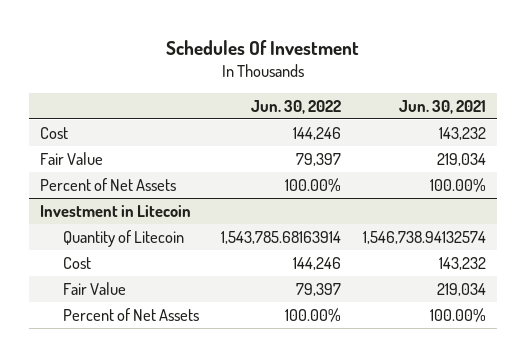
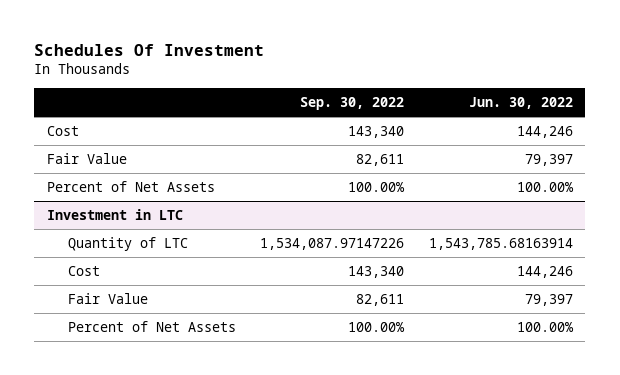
- | Jun. 30, 2022 | Jun. 30, 2021
+ | Sep. 30, 2022 | Jun. 30, 2022
- Investment in Litecoin
- Quantity of Litecoin | 1,543,785.68163914 | 1,546,738.94132574
+ Investment in LTC
+ Quantity of LTC | 1,534,087.97147226 | 1,543,785.68163914

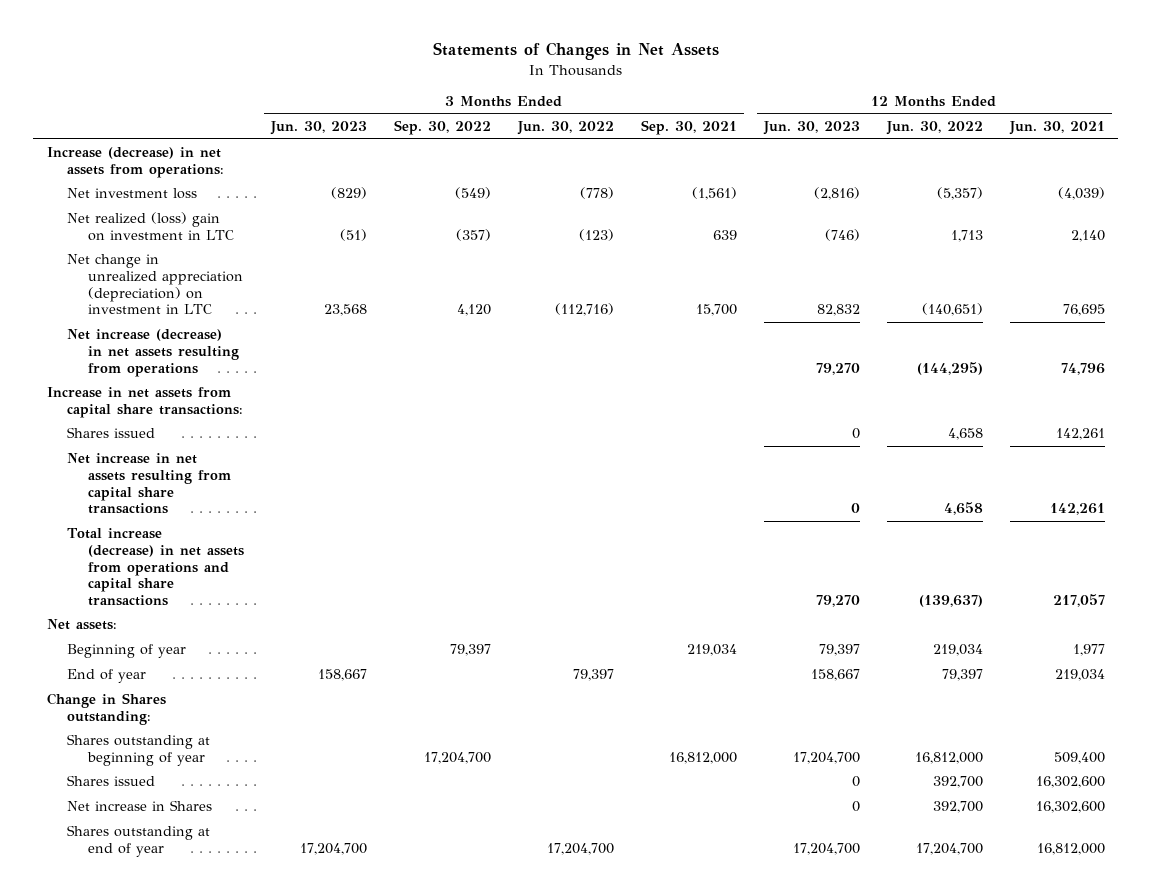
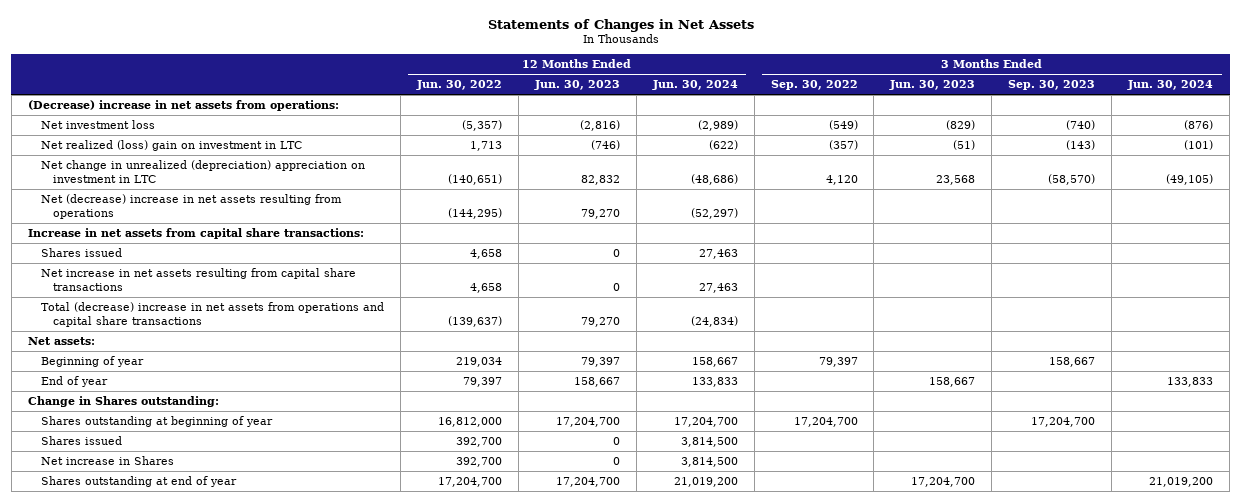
- | 3 Months Ended Jun. 30, 2023 | 3 Months Ended Sep. 30, 2022 | 3 Months Ended Jun. 30, 2022 | 3 Months Ended Sep. 30, 2021 | 12 Months Ended Jun. 30, 2023 | 12 Months Ended Jun. 30, 2022 | 12 Months Ended Jun. 30, 2021
+ | 12 Months Ended Jun. 30, 2022 | 12 Months Ended Jun. 30, 2023 | 12 Months Ended Jun. 30, 2024 | 3 Months Ended Sep. 30, 2022 | 3 Months Ended Jun. 30, 2023 | 3 Months Ended Sep. 30, 2023 | 3 Months Ended Jun. 30, 2024
- Increase (decrease) in net assets from operations:
+ (Decrease) increase in net assets from operations:
- Net change in unrealized appreciation (depreciation) on investment in LTC | 23,568 | 4,120 | (112,716) | 15,700 | 82,832 | (140,651) | 76,695
- Net increase (decrease) in net assets resulting from operations | | | | | 79,270 | (144,295) | 74,796
+ Net change in unrealized (depreciation) appreciation on investment in LTC | (140,651) | 82,832 | (48,686) | 4,120 | 23,568 | (58,570) | (49,105)
+ Net (decrease) increase in net assets resulting from operations | (144,295) | 79,270 | (52,297) | | | |
- Total increase (decrease) in net assets from operations and capital share transactions | | | | | 79,270 | (139,637) | 217,057
+ Total (decrease) increase in net assets from operations and capital share transactions | (139,637) | 79,270 | (24,834) | | | |

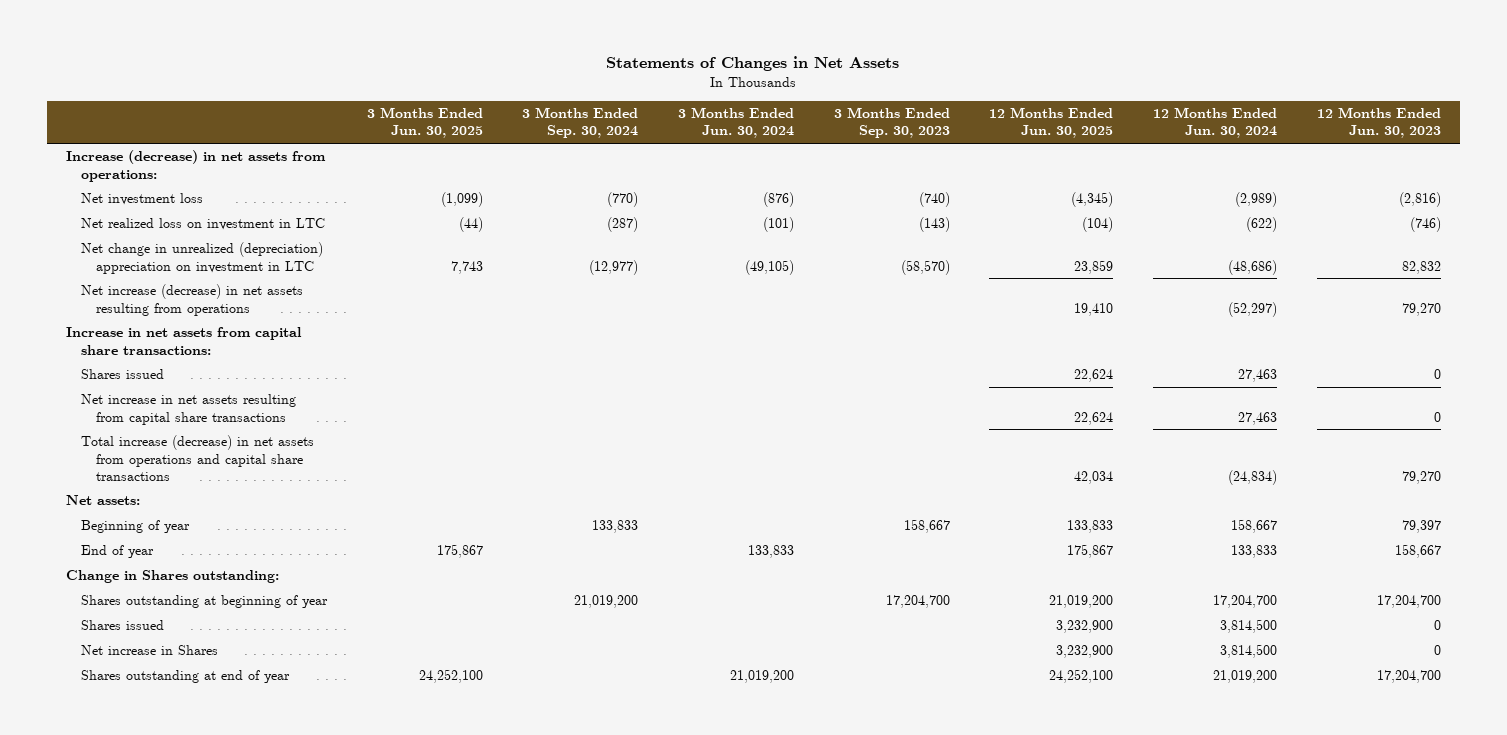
- | 12 Months Ended Jun. 30, 2022 | 12 Months Ended Jun. 30, 2023 | 12 Months Ended Jun. 30, 2024 | 3 Months Ended Sep. 30, 2022 | 3 Months Ended Jun. 30, 2023 | 3 Months Ended Sep. 30, 2023 | 3 Months Ended Jun. 30, 2024
+ | 3 Months Ended Jun. 30, 2025 | 3 Months Ended Sep. 30, 2024 | 3 Months Ended Jun. 30, 2024 | 3 Months Ended Sep. 30, 2023 | 12 Months Ended Jun. 30, 2025 | 12 Months Ended Jun. 30, 2024 | 12 Months Ended Jun. 30, 2023
- (Decrease) increase in net assets from operations:
+ Increase (decrease) in net assets from operations:
- Net realized (loss) gain on investment in LTC | 1,713 | (746) | (622) | (357) | (51) | (143) | (101)
+ Net realized loss on investment in LTC | (44) | (287) | (101) | (143) | (104) | (622) | (746)
- Net (decrease) increase in net assets resulting from operations | (144,295) | 79,270 | (52,297) | | | |
+ Net increase (decrease) in net assets resulting from operations | | | | | 19,410 | (52,297) | 79,270
- Total (decrease) increase in net assets from operations and capital share transactions | (139,637) | 79,270 | (24,834) | | | |
+ Total increase (decrease) in net assets from operations and capital share transactions | | | | | 42,034 | (24,834) | 79,270

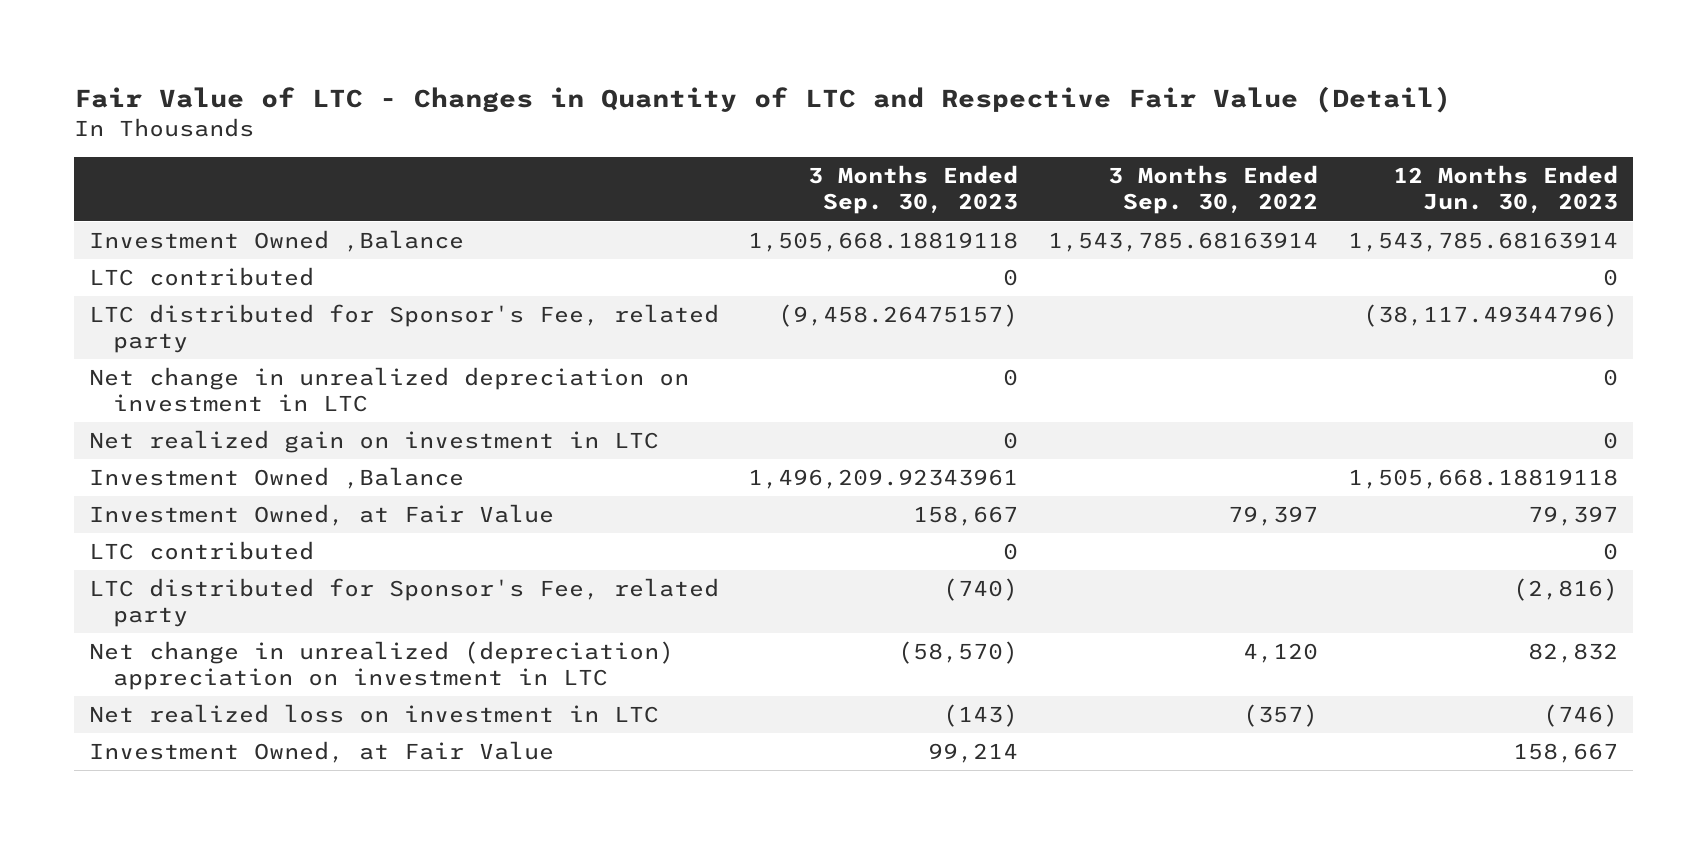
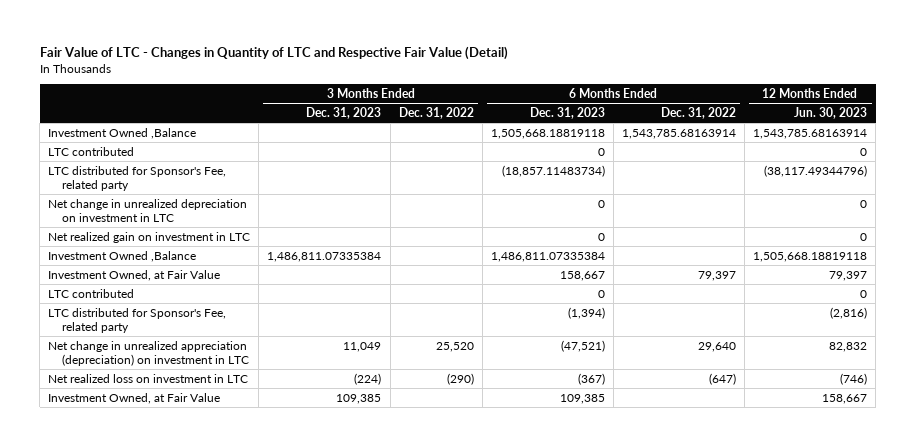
- | 3 Months Ended Sep. 30, 2023 | 3 Months Ended Sep. 30, 2022 | 12 Months Ended Jun. 30, 2023
+ | 3 Months Ended Dec. 31, 2023 | 3 Months Ended Dec. 31, 2022 | 6 Months Ended Dec. 31, 2023 | 6 Months Ended Dec. 31, 2022 | 12 Months Ended Jun. 30, 2023
- Net change in unrealized (depreciation) appreciation on investment in LTC | (58,570) | 4,120 | 82,832
+ Net change in unrealized appreciation (depreciation) on investment in LTC | 11,049 | 25,520 | (47,521) | 29,640 | 82,832

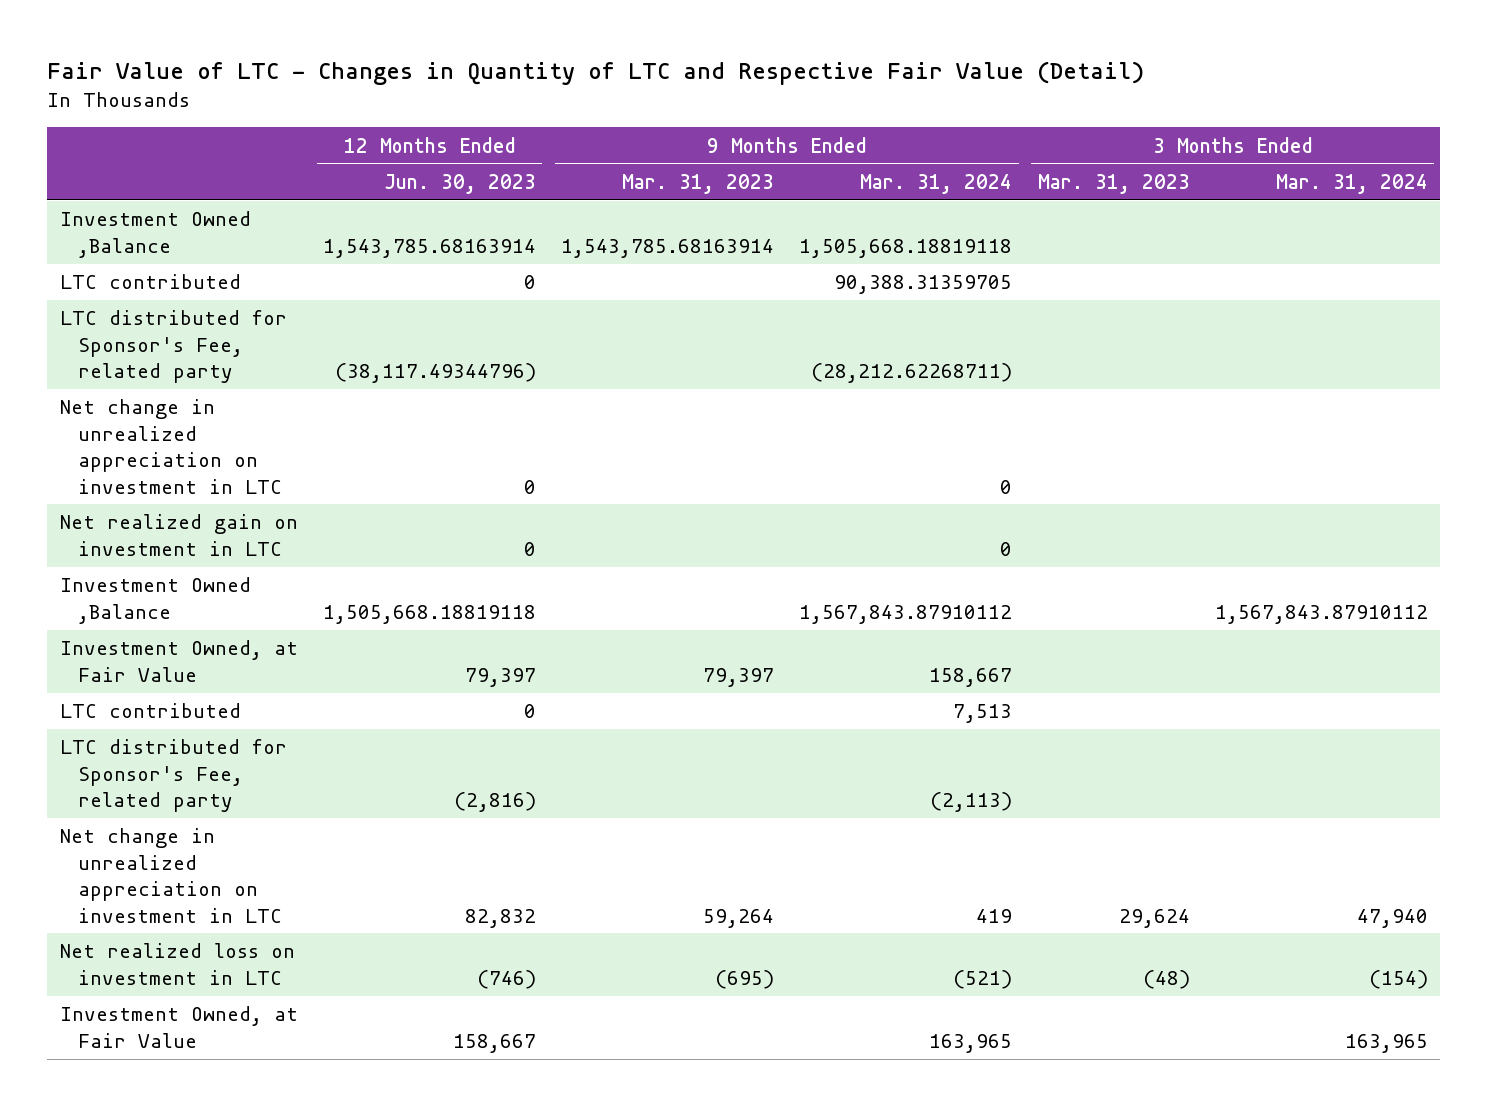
- | 3 Months Ended Dec. 31, 2023 | 3 Months Ended Dec. 31, 2022 | 6 Months Ended Dec. 31, 2023 | 6 Months Ended Dec. 31, 2022 | 12 Months Ended Jun. 30, 2023
+ | 12 Months Ended Jun. 30, 2023 | 9 Months Ended Mar. 31, 2023 | 9 Months Ended Mar. 31, 2024 | 3 Months Ended Mar. 31, 2023 | 3 Months Ended Mar. 31, 2024
- Net change in unrealized depreciation on investment in LTC | | | 0 | | 0
+ Net change in unrealized appreciation on investment in LTC | 0 | | 0 | |
- Net change in unrealized appreciation (depreciation) on investment in LTC | 11,049 | 25,520 | (47,521) | 29,640 | 82,832
+ Net change in unrealized appreciation on investment in LTC | 82,832 | 59,264 | 419 | 29,624 | 47,940

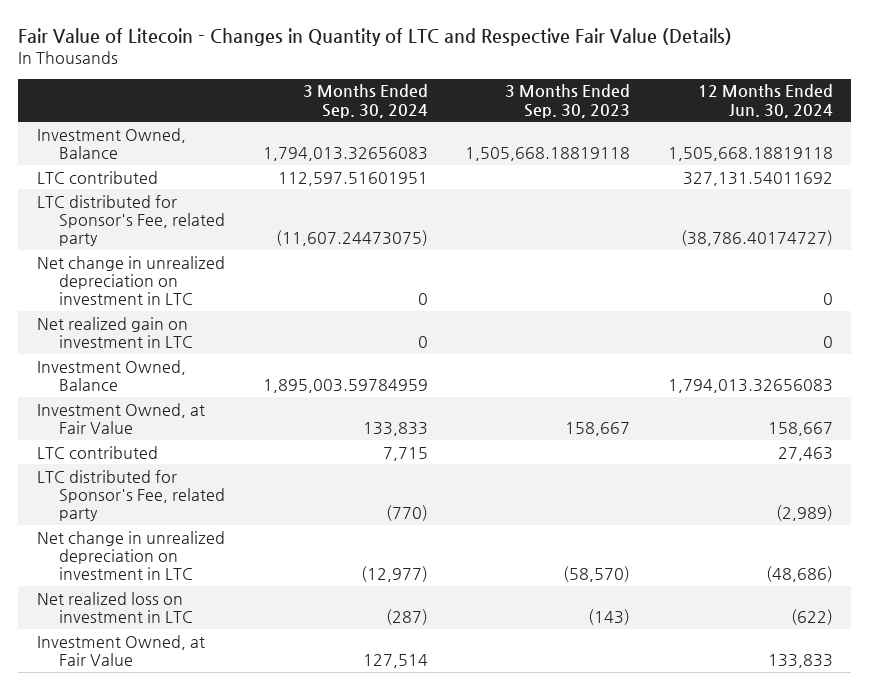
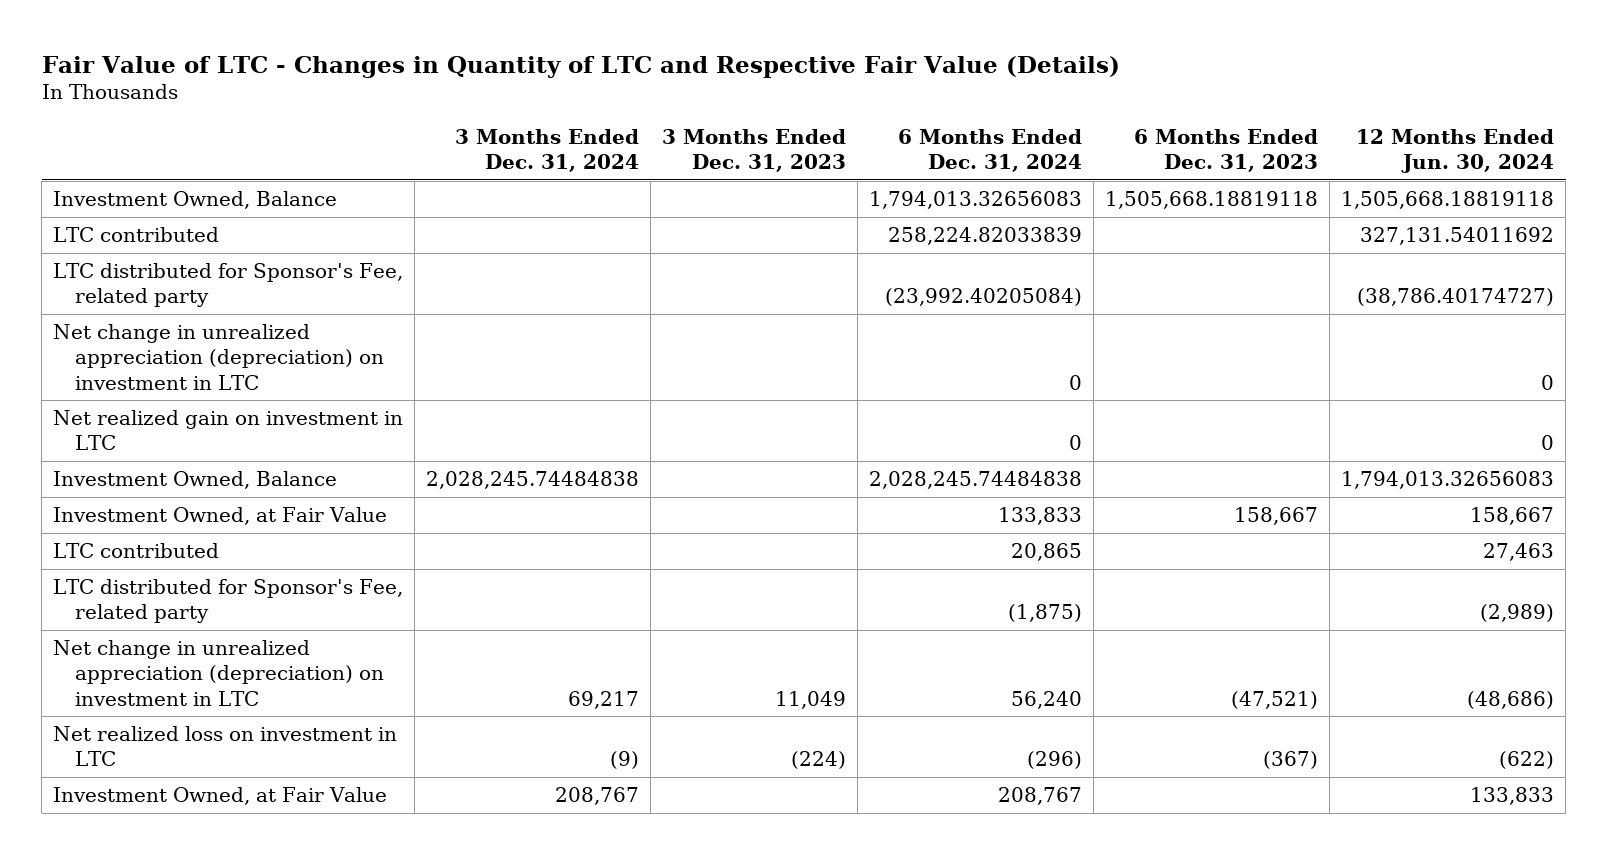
- Fair Value of Litecoin - Changes in Quantity of LTC and Respective Fair Value (Details)
+ Fair Value of LTC - Changes in Quantity of LTC and Respective Fair Value (Details)
- | 3 Months Ended Sep. 30, 2024 | 3 Months Ended Sep. 30, 2023 | 12 Months Ended Jun. 30, 2024
+ | 3 Months Ended Dec. 31, 2024 | 3 Months Ended Dec. 31, 2023 | 6 Months Ended Dec. 31, 2024 | 6 Months Ended Dec. 31, 2023 | 12 Months Ended Jun. 30, 2024
- Net change in unrealized depreciation on investment in LTC | 0 | | 0
+ Net change in unrealized appreciation (depreciation) on investment in LTC | | | 0 | | 0
- Net change in unrealized depreciation on investment in LTC | (12,977) | (58,570) | (48,686)
+ Net change in unrealized appreciation (depreciation) on investment in LTC | 69,217 | 11,049 | 56,240 | (47,521) | (48,686)

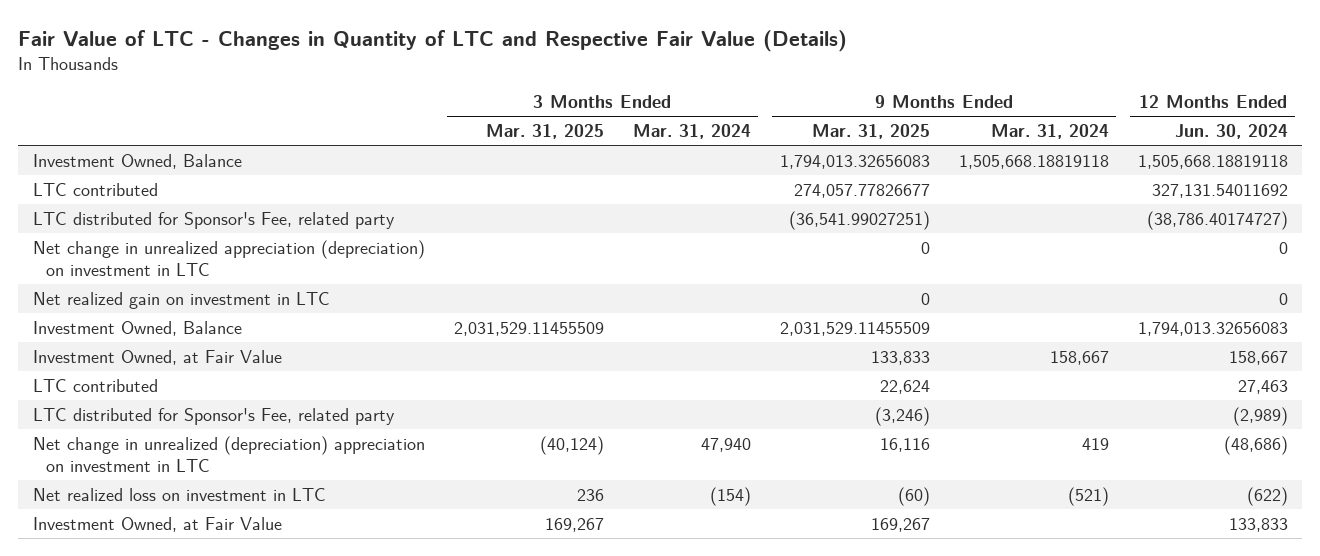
- | 3 Months Ended Dec. 31, 2024 | 3 Months Ended Dec. 31, 2023 | 6 Months Ended Dec. 31, 2024 | 6 Months Ended Dec. 31, 2023 | 12 Months Ended Jun. 30, 2024
+ | 3 Months Ended Mar. 31, 2025 | 3 Months Ended Mar. 31, 2024 | 9 Months Ended Mar. 31, 2025 | 9 Months Ended Mar. 31, 2024 | 12 Months Ended Jun. 30, 2024
- Net change in unrealized appreciation (depreciation) on investment in LTC | 69,217 | 11,049 | 56,240 | (47,521) | (48,686)
+ Net change in unrealized (depreciation) appreciation on investment in LTC | (40,124) | 47,940 | 16,116 | 419 | (48,686)

